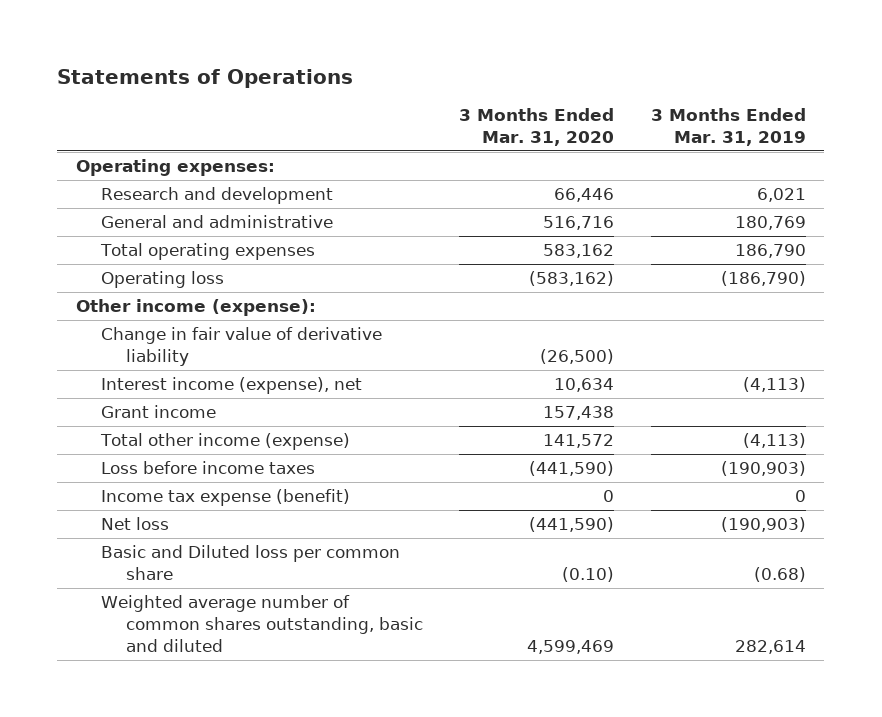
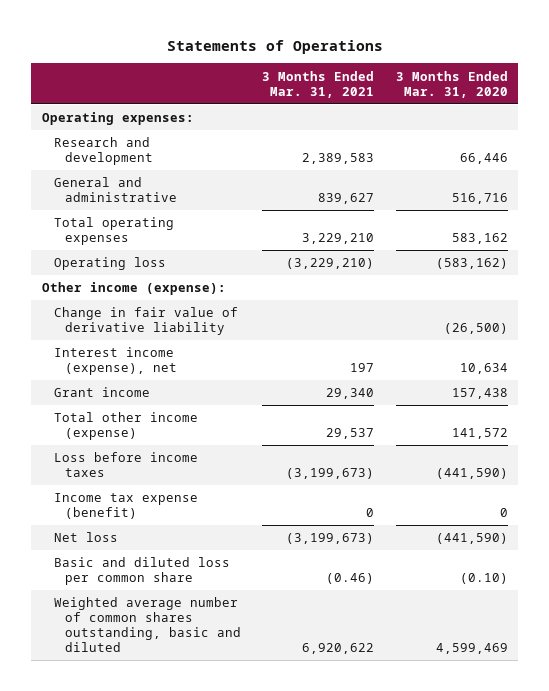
- | 3 Months Ended Mar. 31, 2020 | 3 Months Ended Mar. 31, 2019
+ | 3 Months Ended Mar. 31, 2021 | 3 Months Ended Mar. 31, 2020
- Basic and Diluted loss per common share | (0.10) | (0.68)
+ Basic and diluted loss per common share | (0.46) | (0.10)

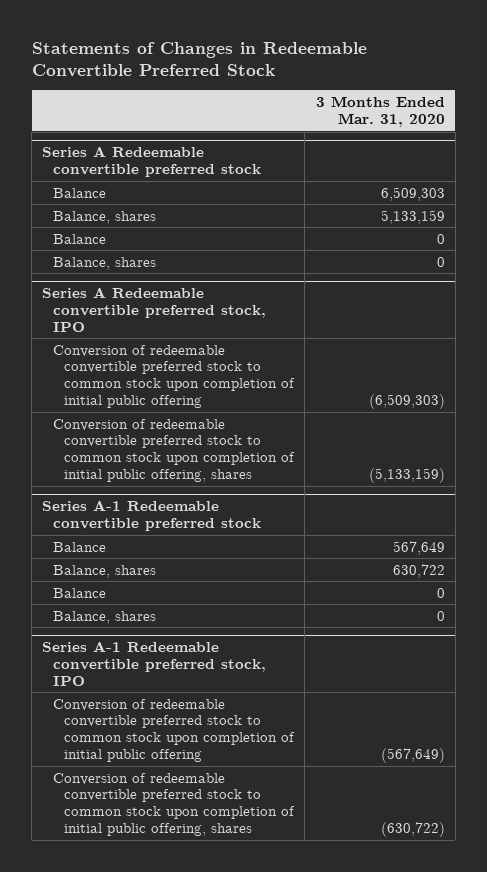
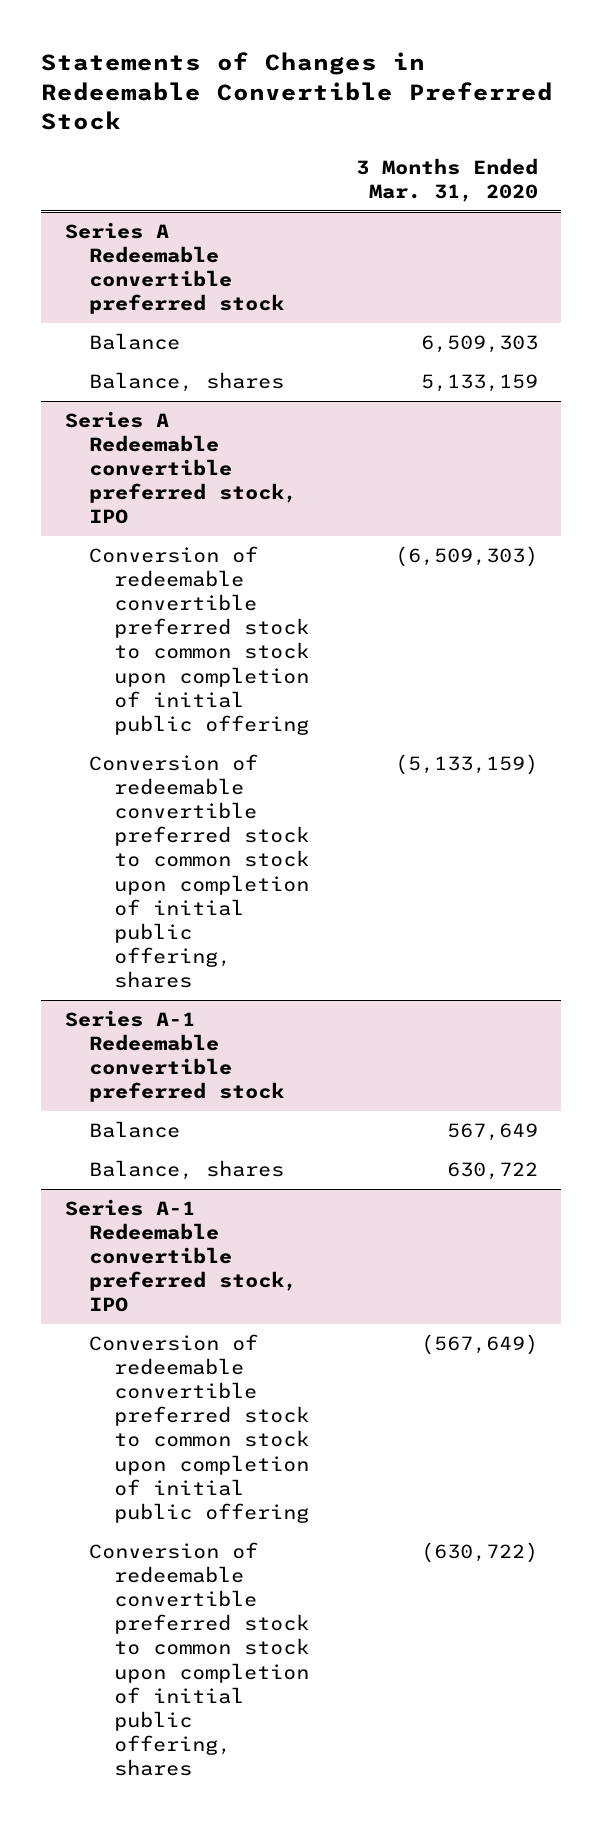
@ Series A Redeemable convertible preferred stock
- Balance | 0
- Balance, shares | 0
@ Series A-1 Redeemable convertible preferred stock
- Balance | 0
- Balance, shares | 0

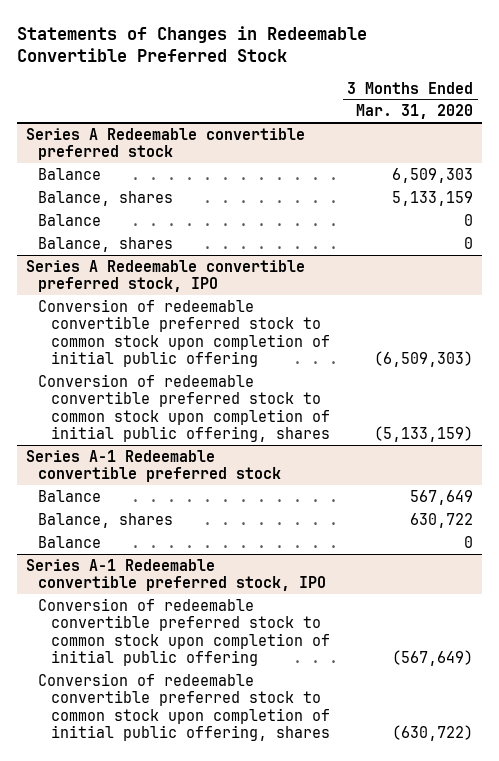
@ Series A Redeemable convertible preferred stock
+ Balance | 0
+ Balance, shares | 0
@ Series A-1 Redeemable convertible preferred stock
+ Balance | 0

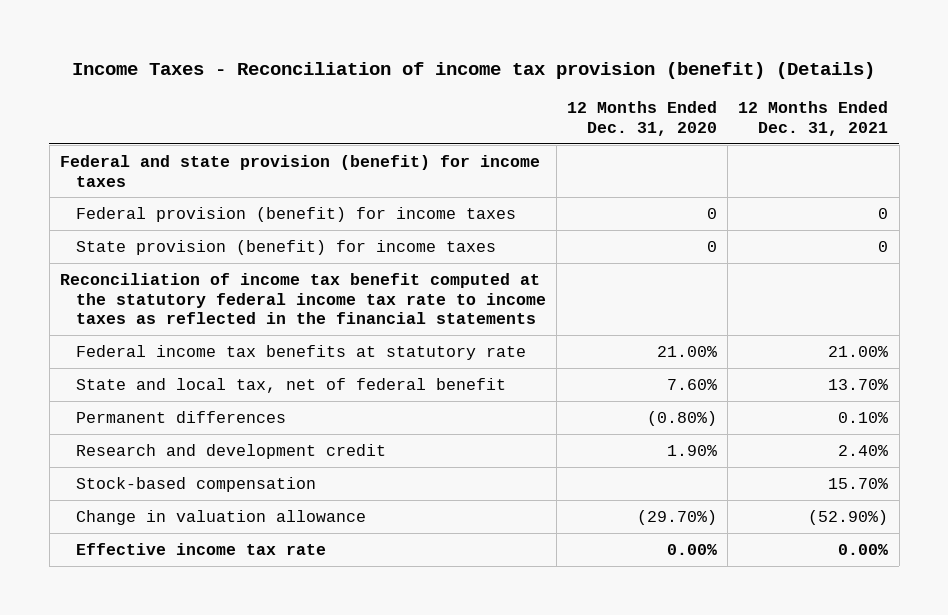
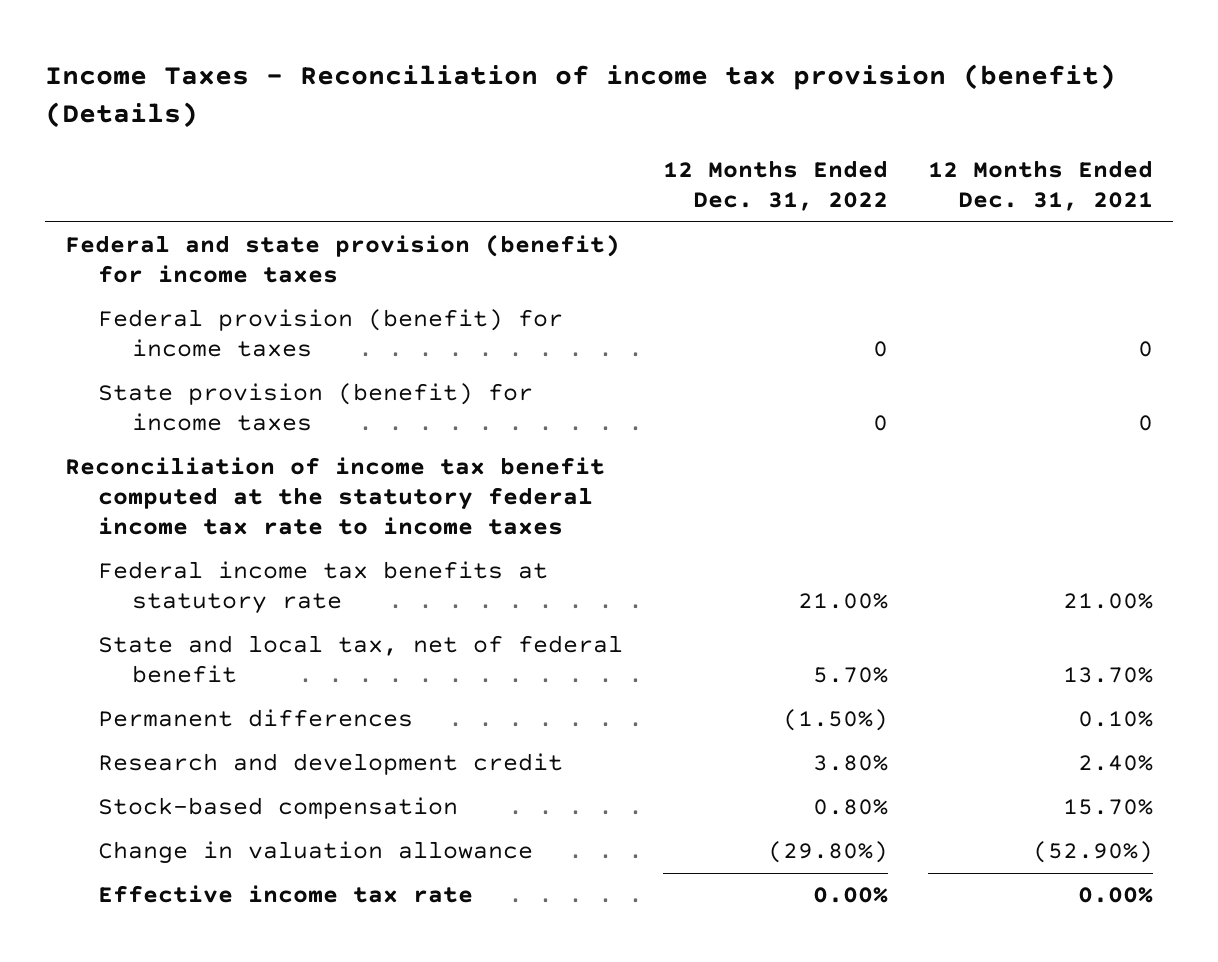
- | 12 Months Ended Dec. 31, 2020 | 12 Months Ended Dec. 31, 2021
+ | 12 Months Ended Dec. 31, 2022 | 12 Months Ended Dec. 31, 2021
- Reconciliation of income tax benefit computed at the statutory federal income tax rate to income taxes as reflected in the financial statements
+ Reconciliation of income tax benefit computed at the statutory federal income tax rate to income taxes

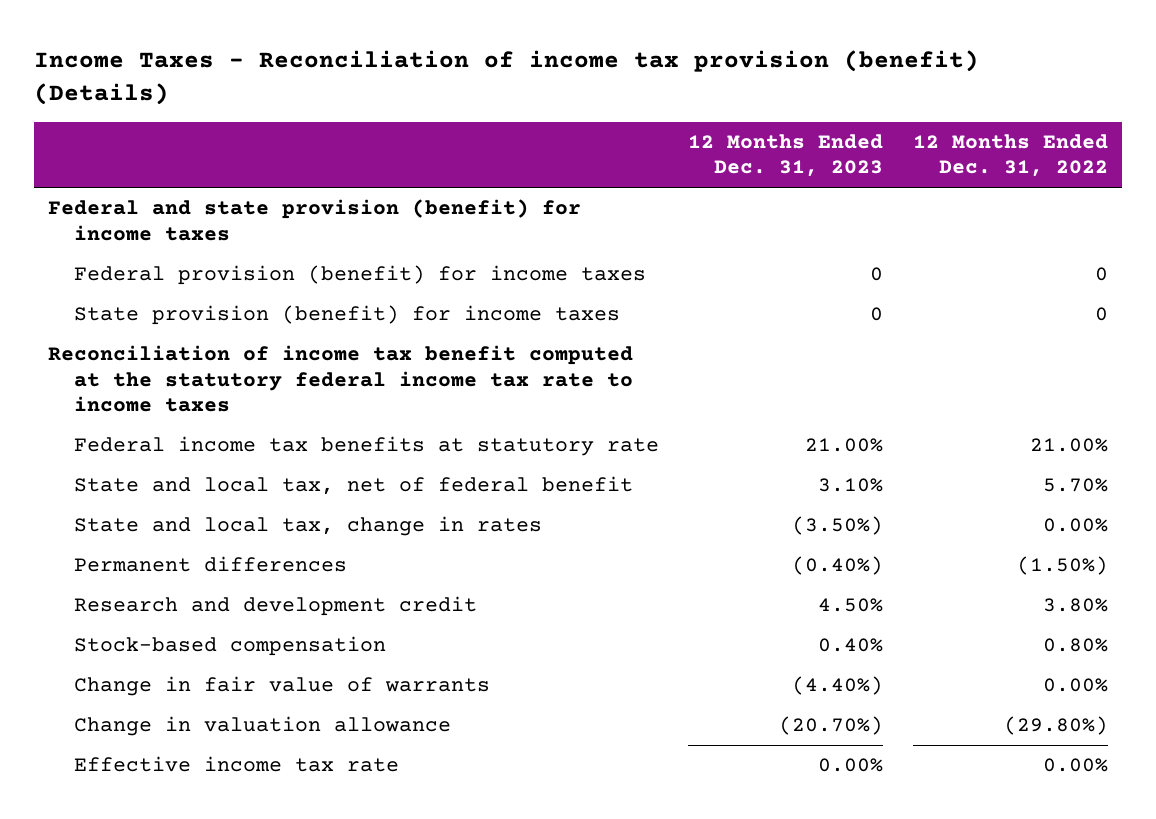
- | 12 Months Ended Dec. 31, 2022 | 12 Months Ended Dec. 31, 2021
+ | 12 Months Ended Dec. 31, 2023 | 12 Months Ended Dec. 31, 2022
+ State and local tax, change in rates | (3.50%) | 0.00%
+ Change in fair value of warrants | (4.40%) | 0.00%

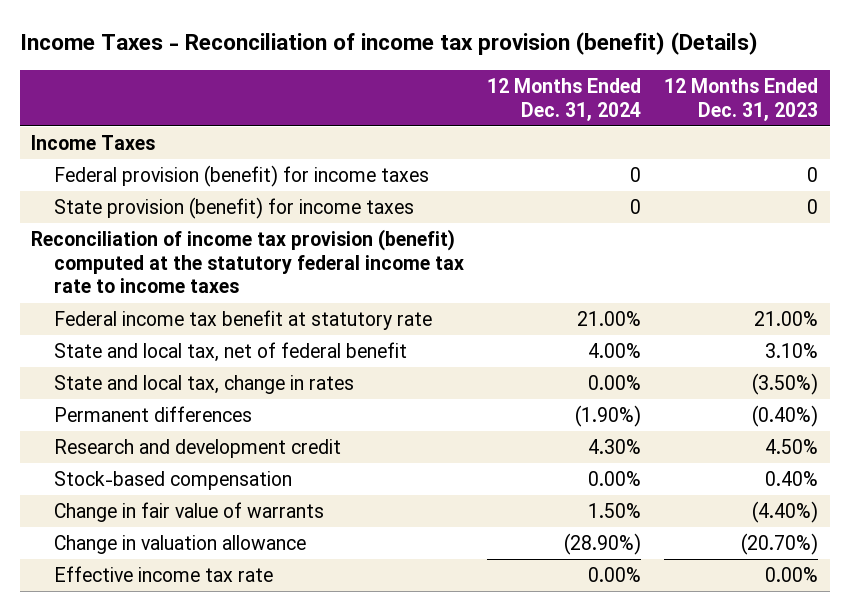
- | 12 Months Ended Dec. 31, 2023 | 12 Months Ended Dec. 31, 2022
+ | 12 Months Ended Dec. 31, 2024 | 12 Months Ended Dec. 31, 2023
- Federal and state provision (benefit) for income taxes
+ Income Taxes
- Reconciliation of income tax benefit computed at the statutory federal income tax rate to income taxes
- Federal income tax benefits at statutory rate | 21.00% | 21.00%
+ Reconciliation of income tax provision (benefit) computed at the statutory federal income tax rate to income taxes
+ Federal income tax benefit at statutory rate | 21.00% | 21.00%

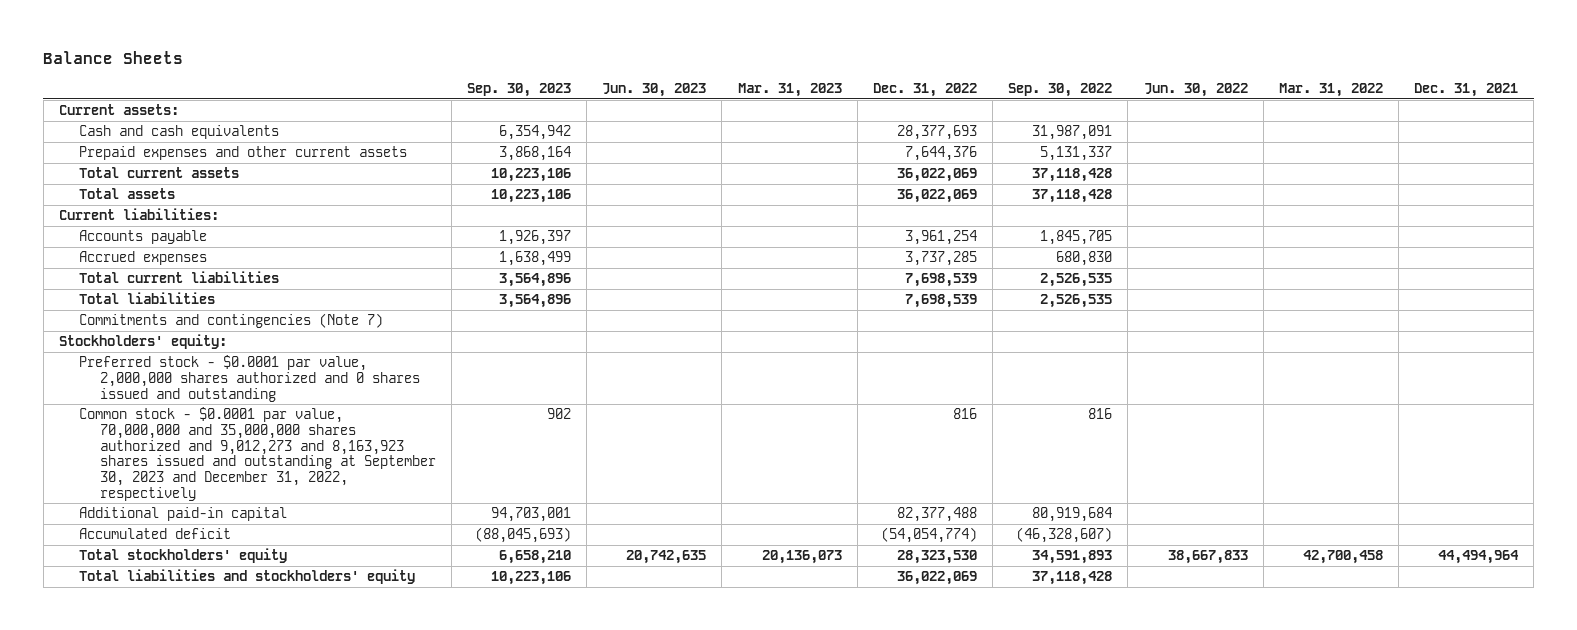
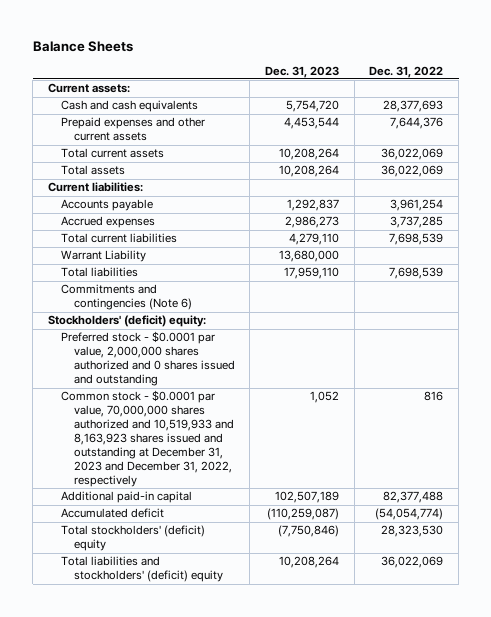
- | Sep. 30, 2023 | Jun. 30, 2023 | Mar. 31, 2023 | Dec. 31, 2022 | Sep. 30, 2022 | Jun. 30, 2022 | Mar. 31, 2022 | Dec. 31, 2021
+ | Dec. 31, 2023 | Dec. 31, 2022
+ Warrant Liability | 13,680,000 |
- Commitments and contingencies (Note 7)
- Stockholders' equity:
+ Commitments and contingencies (Note 6)
+ Stockholders' (deficit) equity:
- Common stock - $0.0001 par value, 70,000,000 and 35,000,000 shares authorized and 9,012,273 and 8,163,923 shares issued and outstanding at September 30, 2023 and December 31, 2022, respectively | 902 | | | 816 | 816 | | |
+ Common stock - $0.0001 par value, 70,000,000 shares authorized and 10,519,933 and 8,163,923 shares issued and outstanding at December 31, 2023 and December 31, 2022, respectively | 1,052 | 816
- Total stockholders' equity | 6,658,210 | 20,742,635 | 20,136,073 | 28,323,530 | 34,591,893 | 38,667,833 | 42,700,458 | 44,494,964
- Total liabilities and stockholders' equity | 10,223,106 | | | 36,022,069 | 37,118,428 | | |
+ Total stockholders' (deficit) equity | (7,750,846) | 28,323,530
+ Total liabilities and stockholders' (deficit) equity | 10,208,264 | 36,022,069

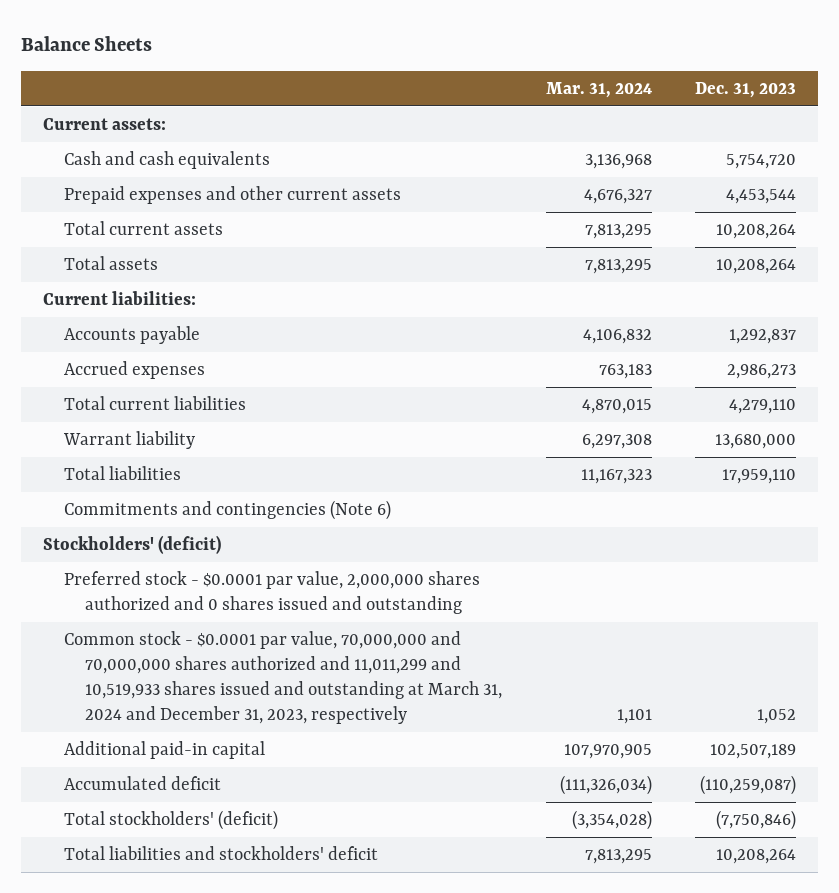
- | Dec. 31, 2023 | Dec. 31, 2022
+ | Mar. 31, 2024 | Dec. 31, 2023
- Warrant Liability | 13,680,000 |
+ Warrant liability | 6,297,308 | 13,680,000
- Stockholders' (deficit) equity:
+ Stockholders' (deficit)
- Common stock - $0.0001 par value, 70,000,000 shares authorized and 10,519,933 and 8,163,923 shares issued and outstanding at December 31, 2023 and December 31, 2022, respectively | 1,052 | 816
+ Common stock - $0.0001 par value, 70,000,000 and 70,000,000 shares authorized and 11,011,299 and 10,519,933 shares issued and outstanding at March 31, 2024 and December 31, 2023, respectively | 1,101 | 1,052
- Total stockholders' (deficit) equity | (7,750,846) | 28,323,530
- Total liabilities and stockholders' (deficit) equity | 10,208,264 | 36,022,069
+ Total stockholders' (deficit) | (3,354,028) | (7,750,846)
+ Total liabilities and stockholders' deficit | 7,813,295 | 10,208,264

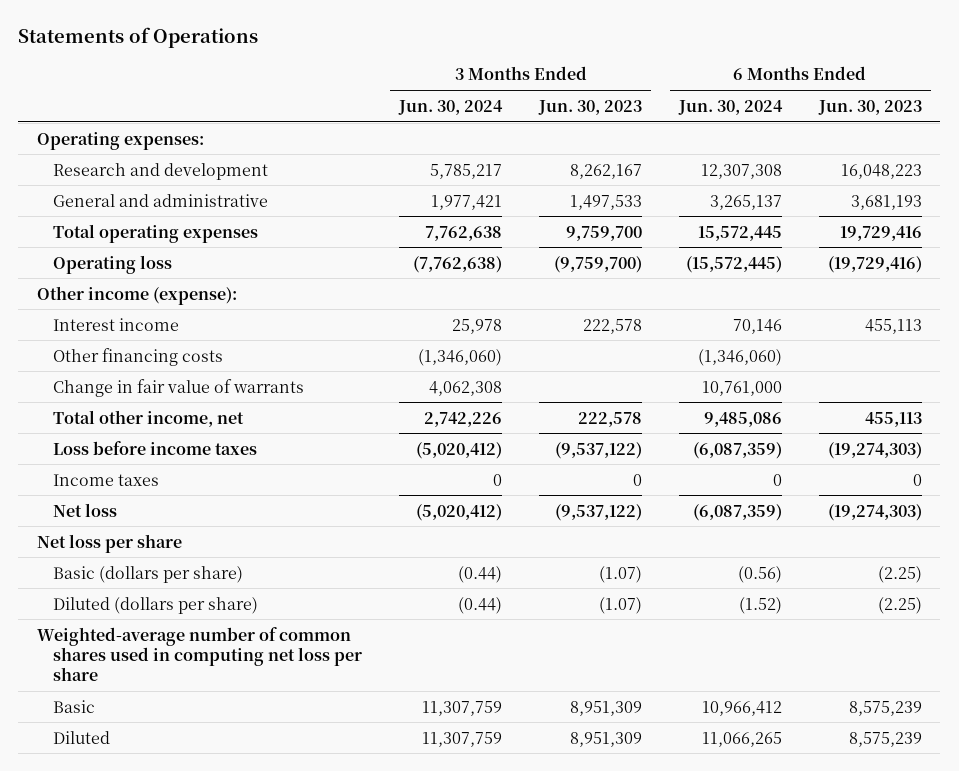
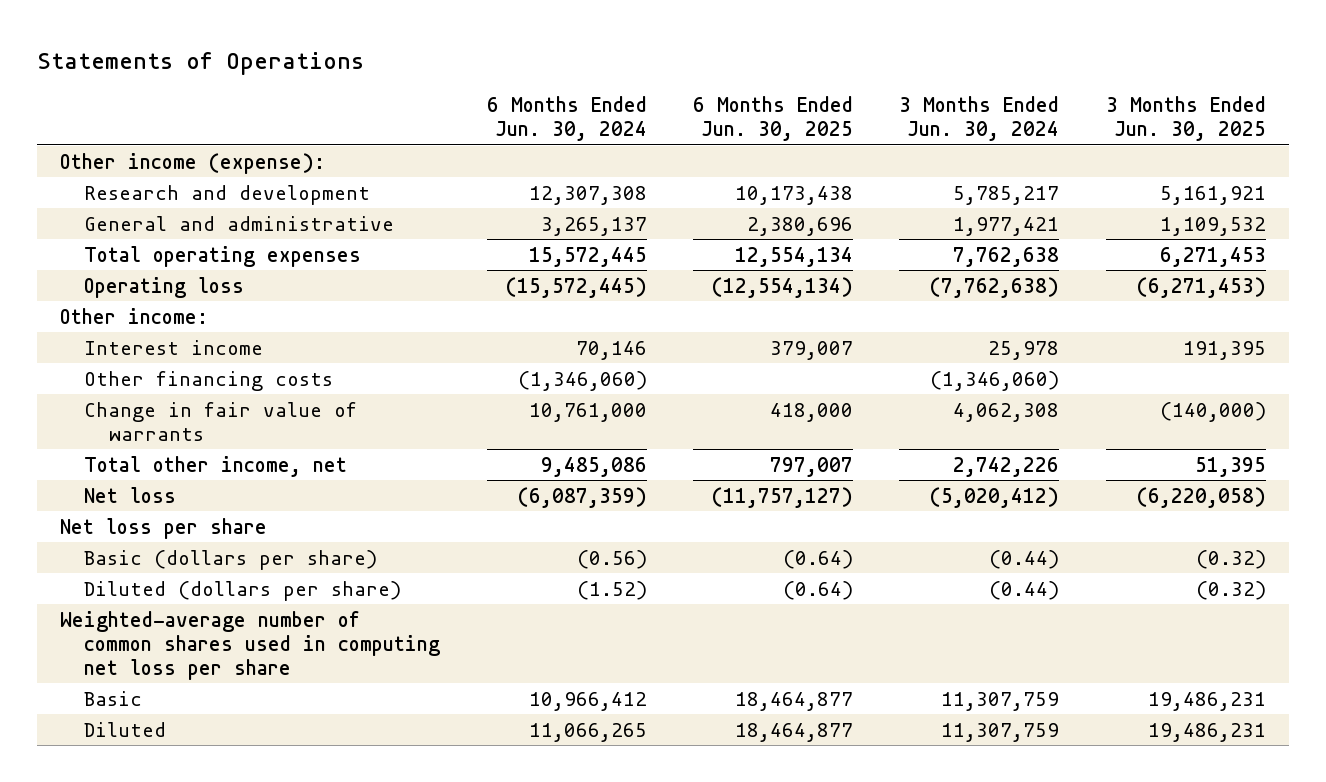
- | 3 Months Ended Jun. 30, 2024 | 3 Months Ended Jun. 30, 2023 | 6 Months Ended Jun. 30, 2024 | 6 Months Ended Jun. 30, 2023
+ | 6 Months Ended Jun. 30, 2024 | 6 Months Ended Jun. 30, 2025 | 3 Months Ended Jun. 30, 2024 | 3 Months Ended Jun. 30, 2025
- Operating expenses:
moved up: Other income (expense):
+ Other income:
- Loss before income taxes | (5,020,412) | (9,537,122) | (6,087,359) | (19,274,303)
- Income taxes | 0 | 0 | 0 | 0

